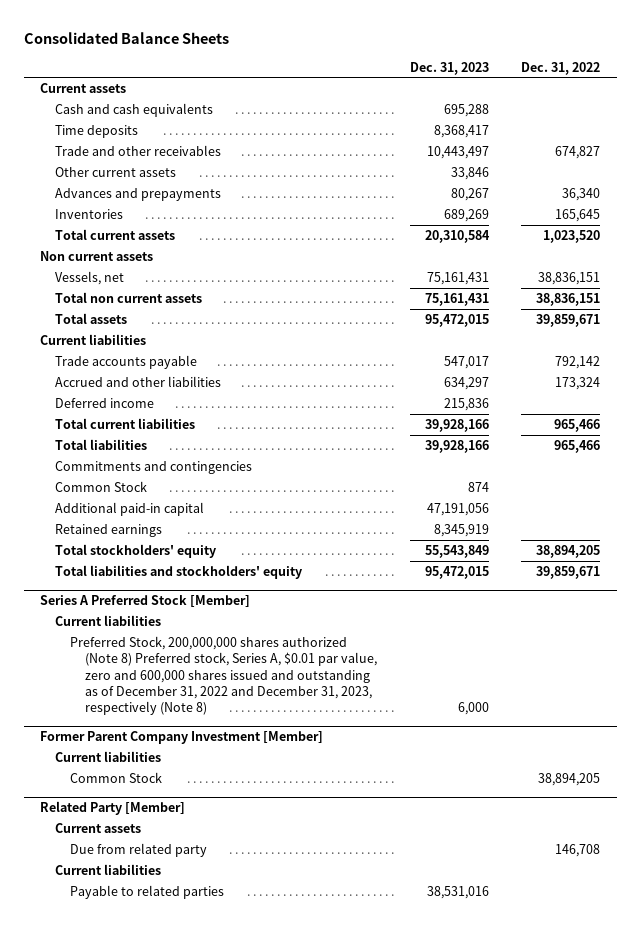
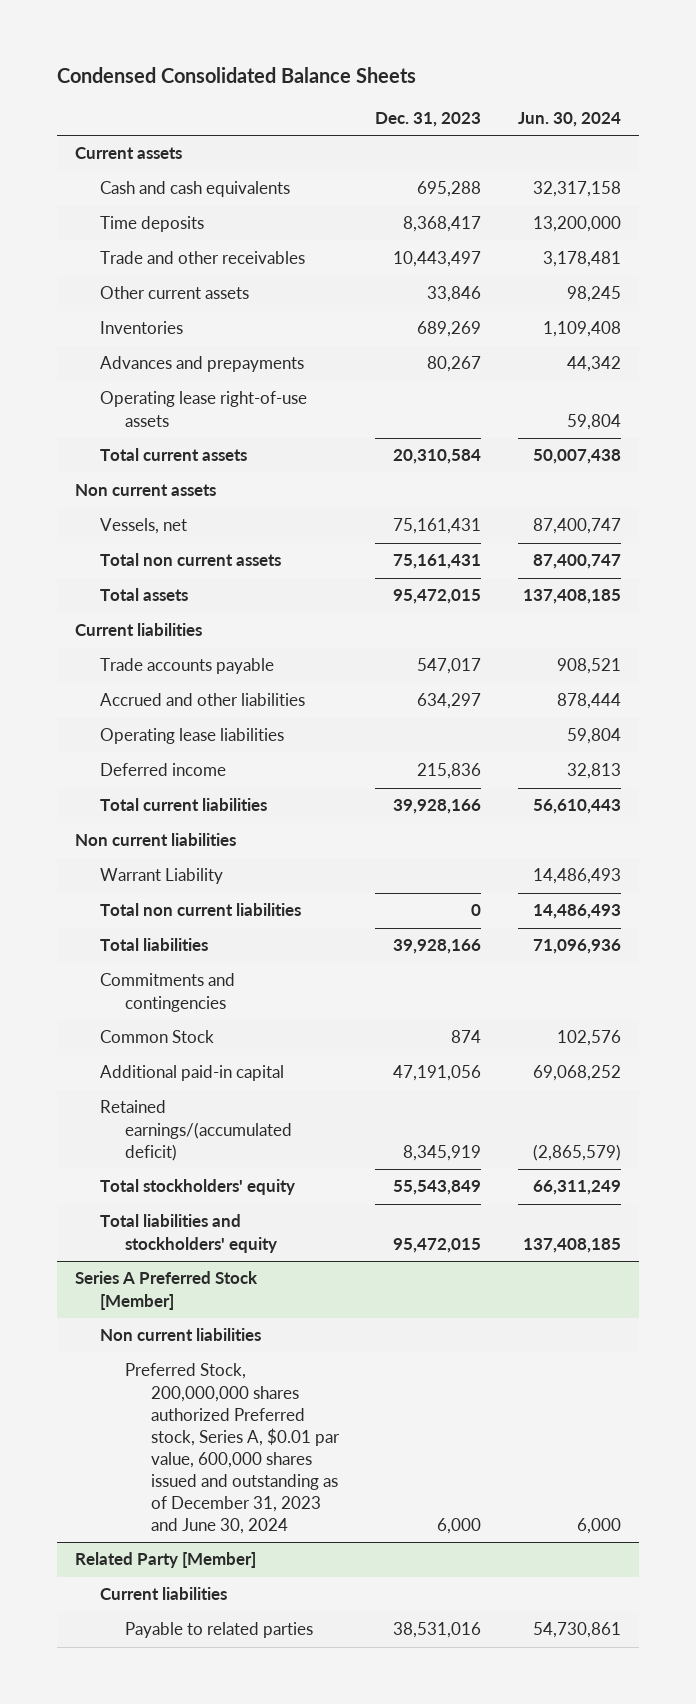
- Consolidated Balance Sheets
+ Condensed Consolidated Balance Sheets
- | Dec. 31, 2023 | Dec. 31, 2022
+ | Dec. 31, 2023 | Jun. 30, 2024
moved down: Advances and prepayments | 80,267 | 44,342
+ Operating lease right-of-use assets | | 59,804
+ Operating lease liabilities | | 59,804
+ Non current liabilities
+ Warrant Liability | | 14,486,493
+ Total non current liabilities | 0 | 14,486,493
- Retained earnings | 8,345,919 |
+ Retained earnings/(accumulated deficit) | 8,345,919 | (2,865,579)
@ Series A Preferred Stock [Member]
- Current liabilities
- Preferred Stock, 200,000,000 shares authorized (Note 8) Preferred stock, Series A, $0.01 par value, zero and 600,000 shares issued and outstanding as of December 31, 2022 and December 31, 2023, respectively (Note 8) | 6,000 |
- Former Parent Company Investment [Member]
- Current liabilities
- Common Stock | | 38,894,205
@ Series A Preferred Stock [Member]
+ Non current liabilities
+ Preferred Stock, 200,000,000 shares authorized Preferred stock, Series A, $0.01 par value, 600,000 shares issued and outstanding as of December 31, 2023 and June 30, 2024 | 6,000 | 6,000
@ Related Party [Member]
- Current assets
- Due from related party | | 146,708

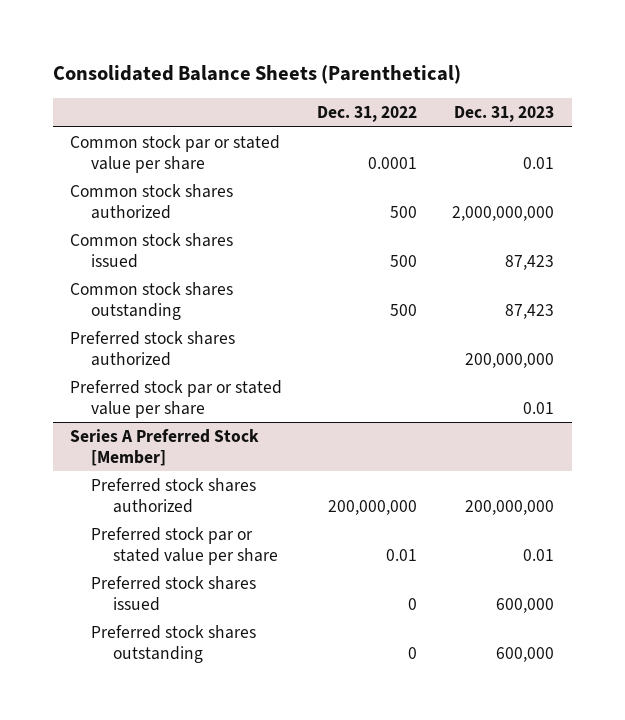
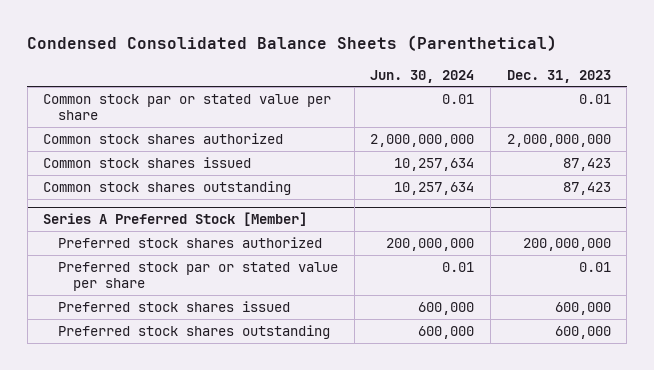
- Consolidated Balance Sheets (Parenthetical)
+ Condensed Consolidated Balance Sheets (Parenthetical)
- | Dec. 31, 2022 | Dec. 31, 2023
+ | Jun. 30, 2024 | Dec. 31, 2023
- Preferred stock shares authorized | | 200,000,000
- Preferred stock par or stated value per share | | 0.01

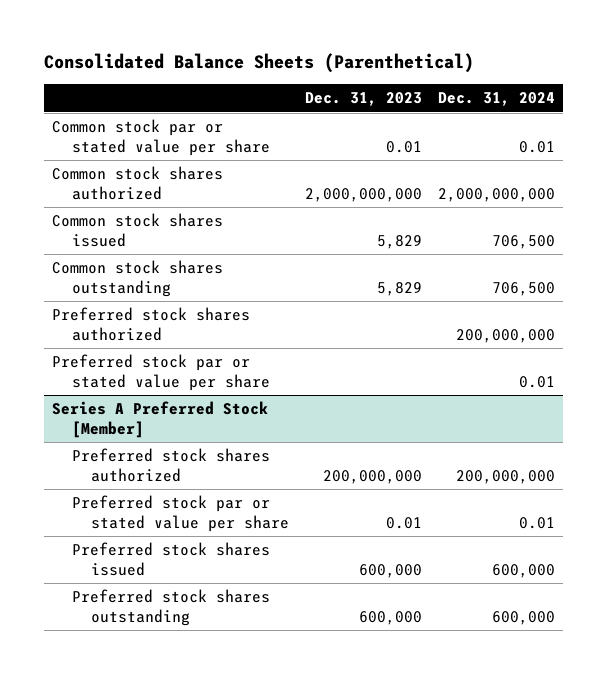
- Condensed Consolidated Balance Sheets (Parenthetical)
+ Consolidated Balance Sheets (Parenthetical)
- | Jun. 30, 2024 | Dec. 31, 2023
+ | Dec. 31, 2023 | Dec. 31, 2024
- Common stock shares issued | 10,257,634 | 87,423
- Common stock shares outstanding | 10,257,634 | 87,423
+ Common stock shares issued | 5,829 | 706,500
+ Common stock shares outstanding | 5,829 | 706,500
+ Preferred stock shares authorized | | 200,000,000
+ Preferred stock par or stated value per share | | 0.01

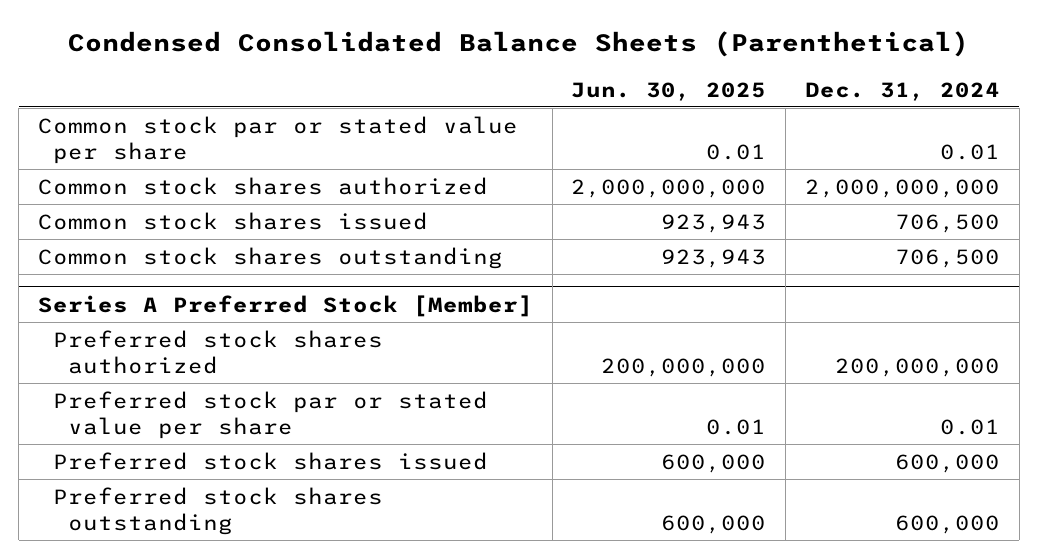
- Consolidated Balance Sheets (Parenthetical)
+ Condensed Consolidated Balance Sheets (Parenthetical)
- | Dec. 31, 2023 | Dec. 31, 2024
+ | Jun. 30, 2025 | Dec. 31, 2024
- Preferred stock shares authorized | | 200,000,000
- Preferred stock par or stated value per share | | 0.01

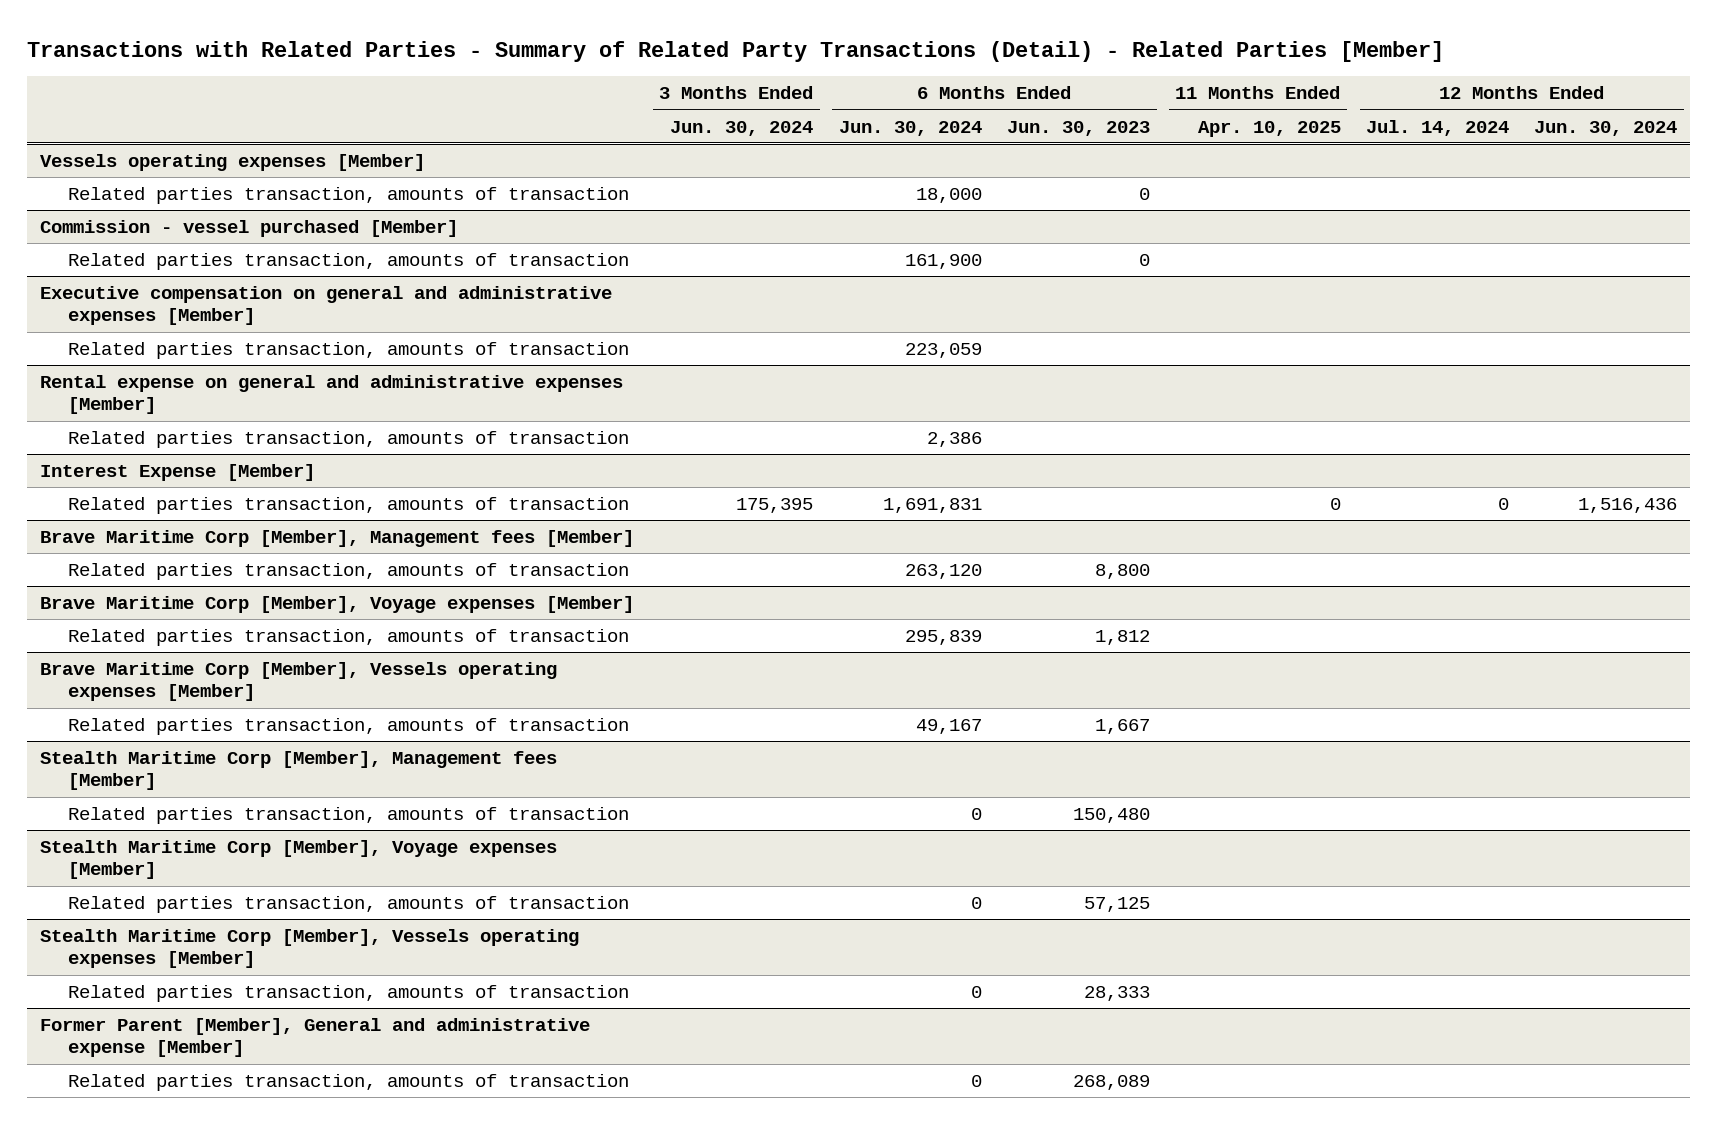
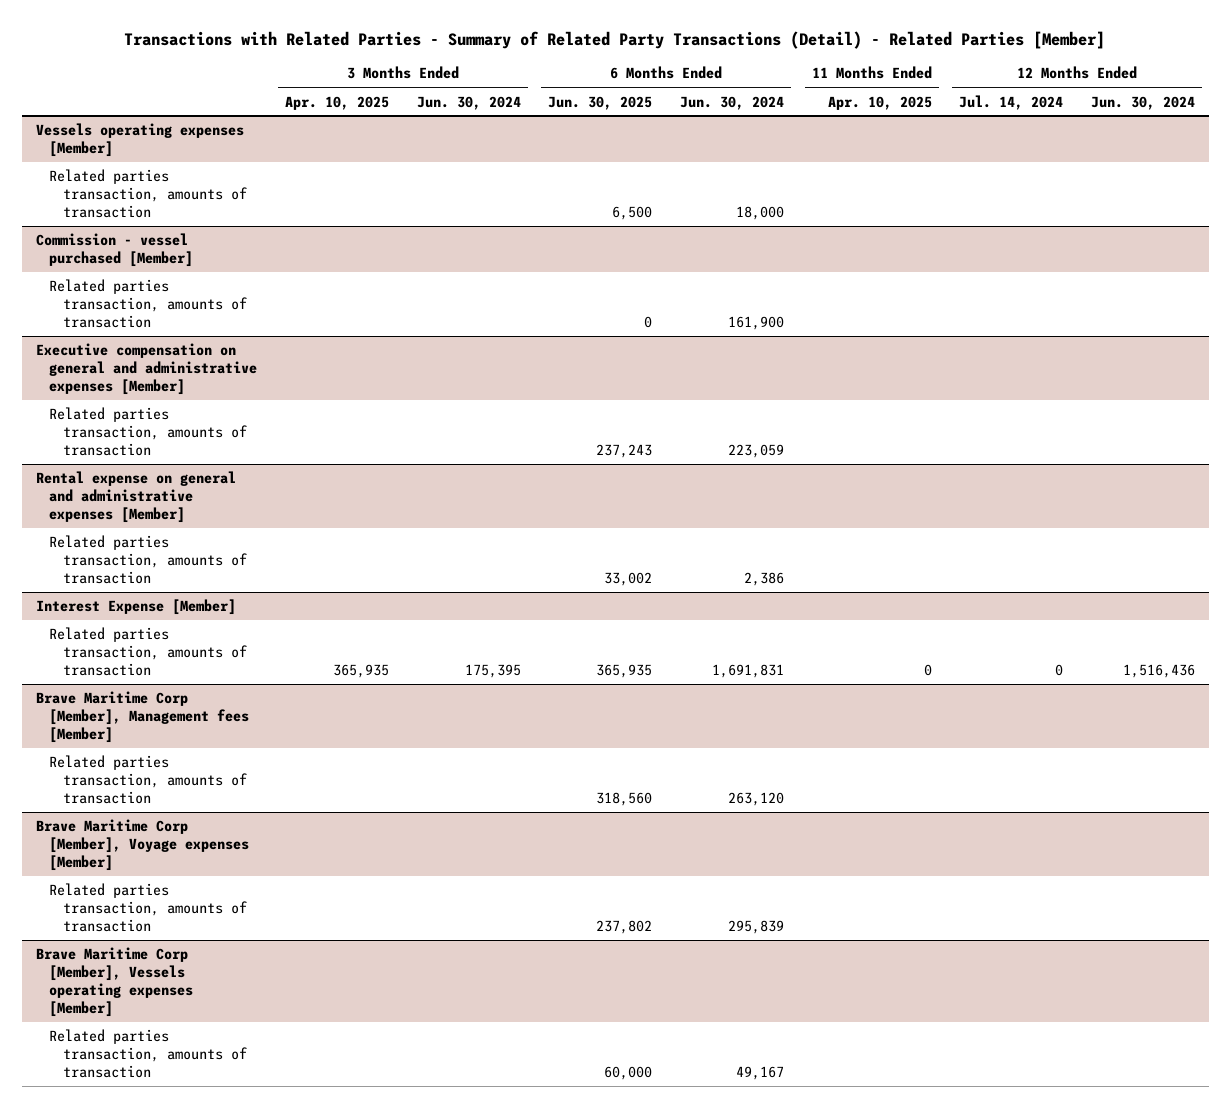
- | 3 Months Ended Jun. 30, 2024 | 6 Months Ended Jun. 30, 2024 | 6 Months Ended Jun. 30, 2023 | 11 Months Ended Apr. 10, 2025 | 12 Months Ended Jul. 14, 2024 | 12 Months Ended Jun. 30, 2024
+ | 3 Months Ended Apr. 10, 2025 | 3 Months Ended Jun. 30, 2024 | 6 Months Ended Jun. 30, 2025 | 6 Months Ended Jun. 30, 2024 | 11 Months Ended Apr. 10, 2025 | 12 Months Ended Jul. 14, 2024 | 12 Months Ended Jun. 30, 2024
- Stealth Maritime Corp [Member], Management fees [Member]
- Related parties transaction, amounts of transaction | | 0 | 150,480 | | |
- Stealth Maritime Corp [Member], Voyage expenses [Member]
- Related parties transaction, amounts of transaction | | 0 | 57,125 | | |
- Stealth Maritime Corp [Member], Vessels operating expenses [Member]
- Related parties transaction, amounts of transaction | | 0 | 28,333 | | |
- Former Parent [Member], General and administrative expense [Member]
- Related parties transaction, amounts of transaction | | 0 | 268,089 | | |

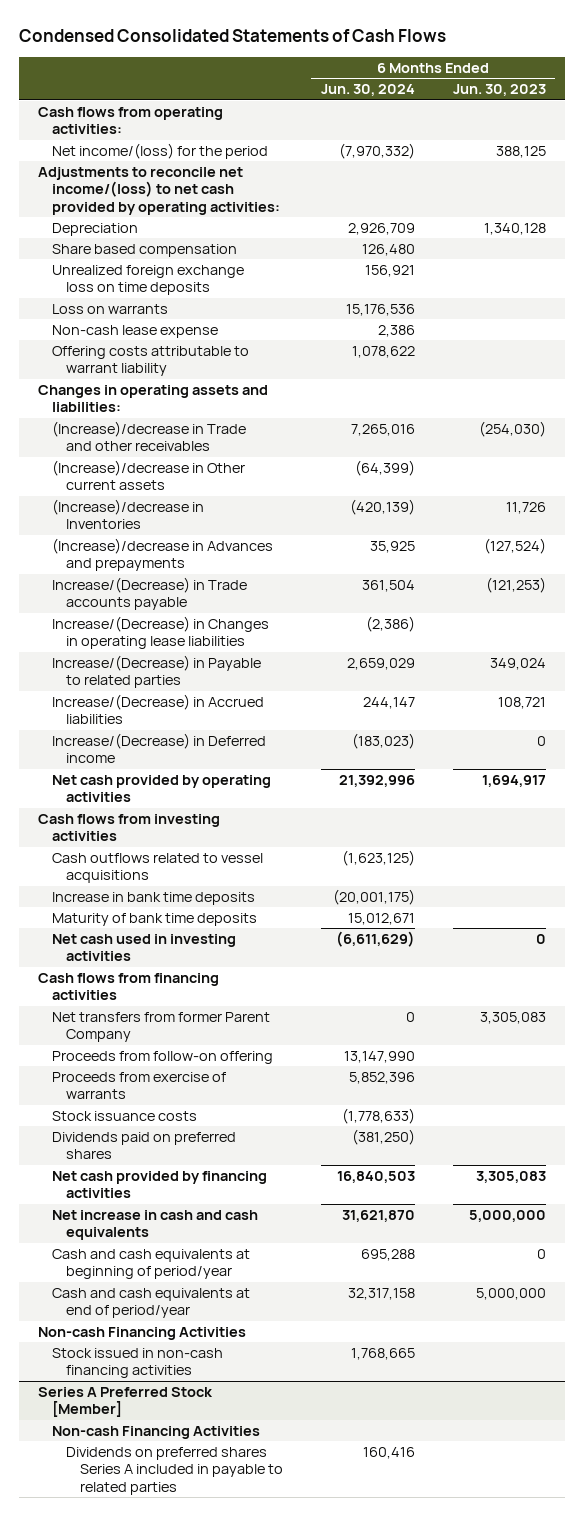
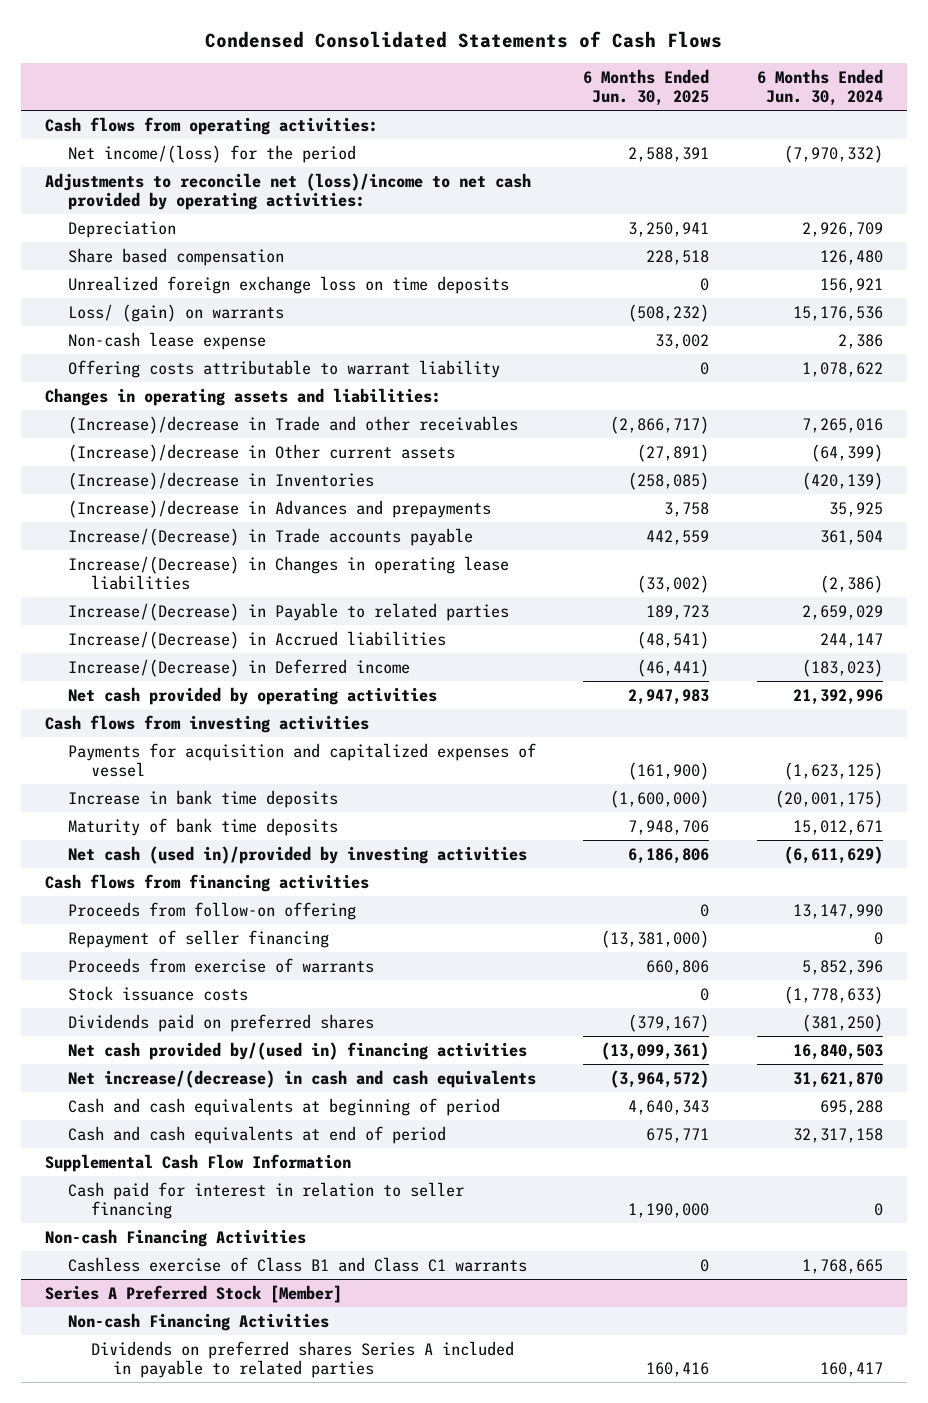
- | 6 Months Ended Jun. 30, 2024 | 6 Months Ended Jun. 30, 2023
+ | 6 Months Ended Jun. 30, 2025 | 6 Months Ended Jun. 30, 2024
- Adjustments to reconcile net income/(loss) to net cash provided by operating activities:
+ Adjustments to reconcile net (loss)/income to net cash provided by operating activities:
- Loss on warrants | 15,176,536 |
+ Loss/ (gain) on warrants | (508,232) | 15,176,536
- Cash outflows related to vessel acquisitions | (1,623,125) |
+ Payments for acquisition and capitalized expenses of vessel | (161,900) | (1,623,125)
- Net cash used in investing activities | (6,611,629) | 0
+ Net cash (used in)/provided by investing activities | 6,186,806 | (6,611,629)
- Net transfers from former Parent Company | 0 | 3,305,083
+ Repayment of seller financing | (13,381,000) | 0
- Net cash provided by financing activities | 16,840,503 | 3,305,083
- Net increase in cash and cash equivalents | 31,621,870 | 5,000,000
- Cash and cash equivalents at beginning of period/year | 695,288 | 0
- Cash and cash equivalents at end of period/year | 32,317,158 | 5,000,000
+ Net cash provided by/(used in) financing activities | (13,099,361) | 16,840,503
+ Net increase/(decrease) in cash and cash equivalents | (3,964,572) | 31,621,870
+ Cash and cash equivalents at beginning of period | 4,640,343 | 695,288
+ Cash and cash equivalents at end of period | 675,771 | 32,317,158
+ Supplemental Cash Flow Information
+ Cash paid for interest in relation to seller financing | 1,190,000 | 0
- Stock issued in non-cash financing activities | 1,768,665 |
+ Cashless exercise of Class B1 and Class C1 warrants | 0 | 1,768,665
@ Series A Preferred Stock [Member]
- Dividends on preferred shares Series A included in payable to related parties | 160,416 |
+ Dividends on preferred shares Series A included in payable to related parties | 160,416 | 160,417

